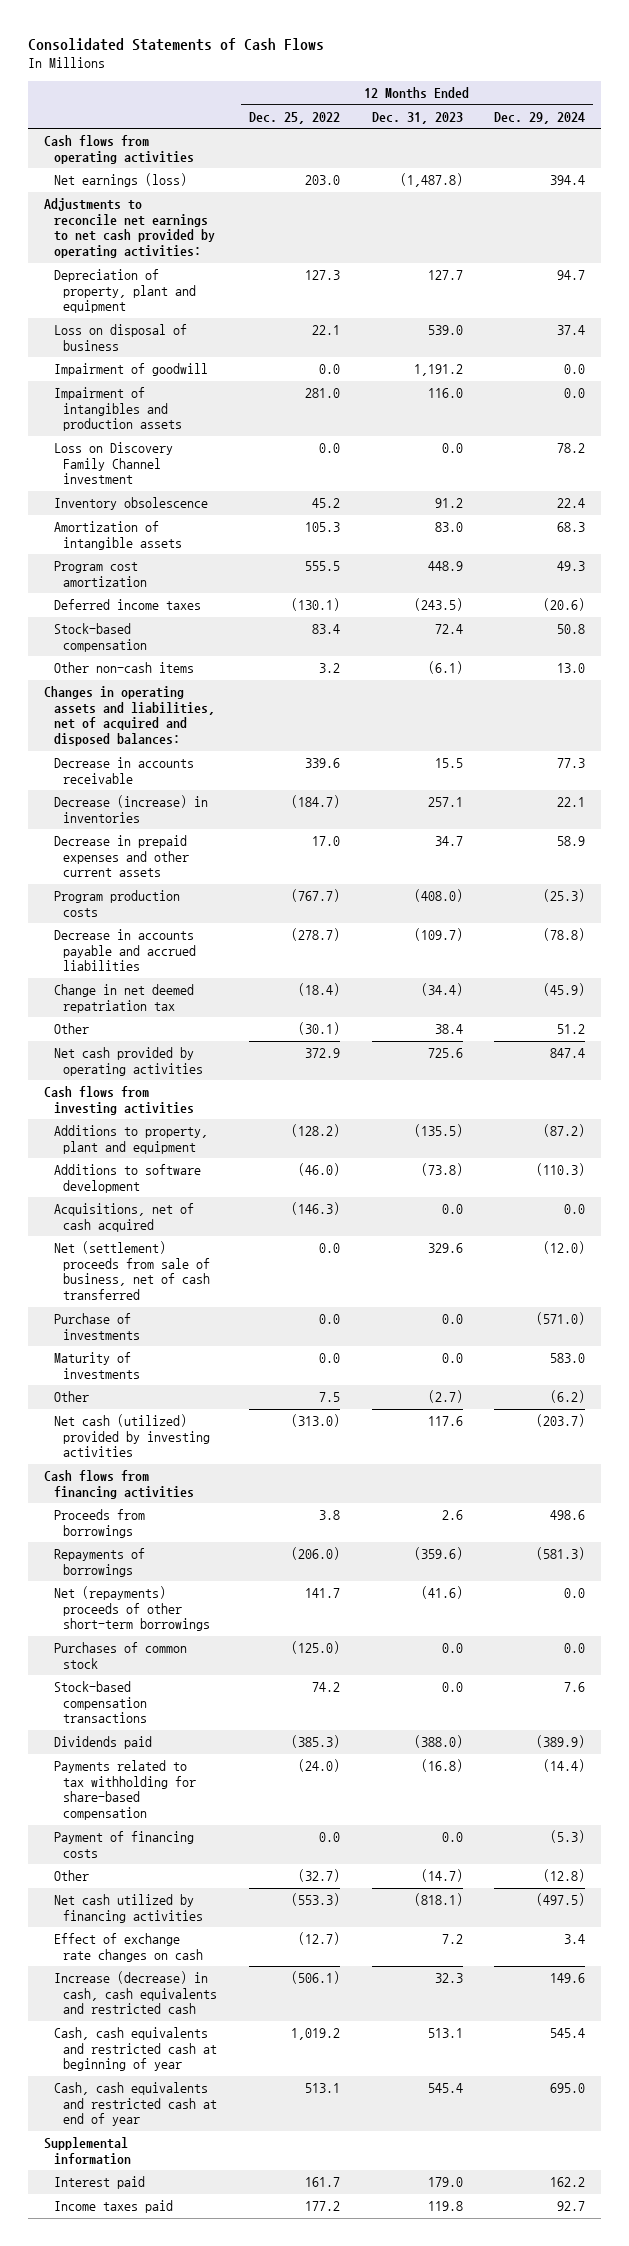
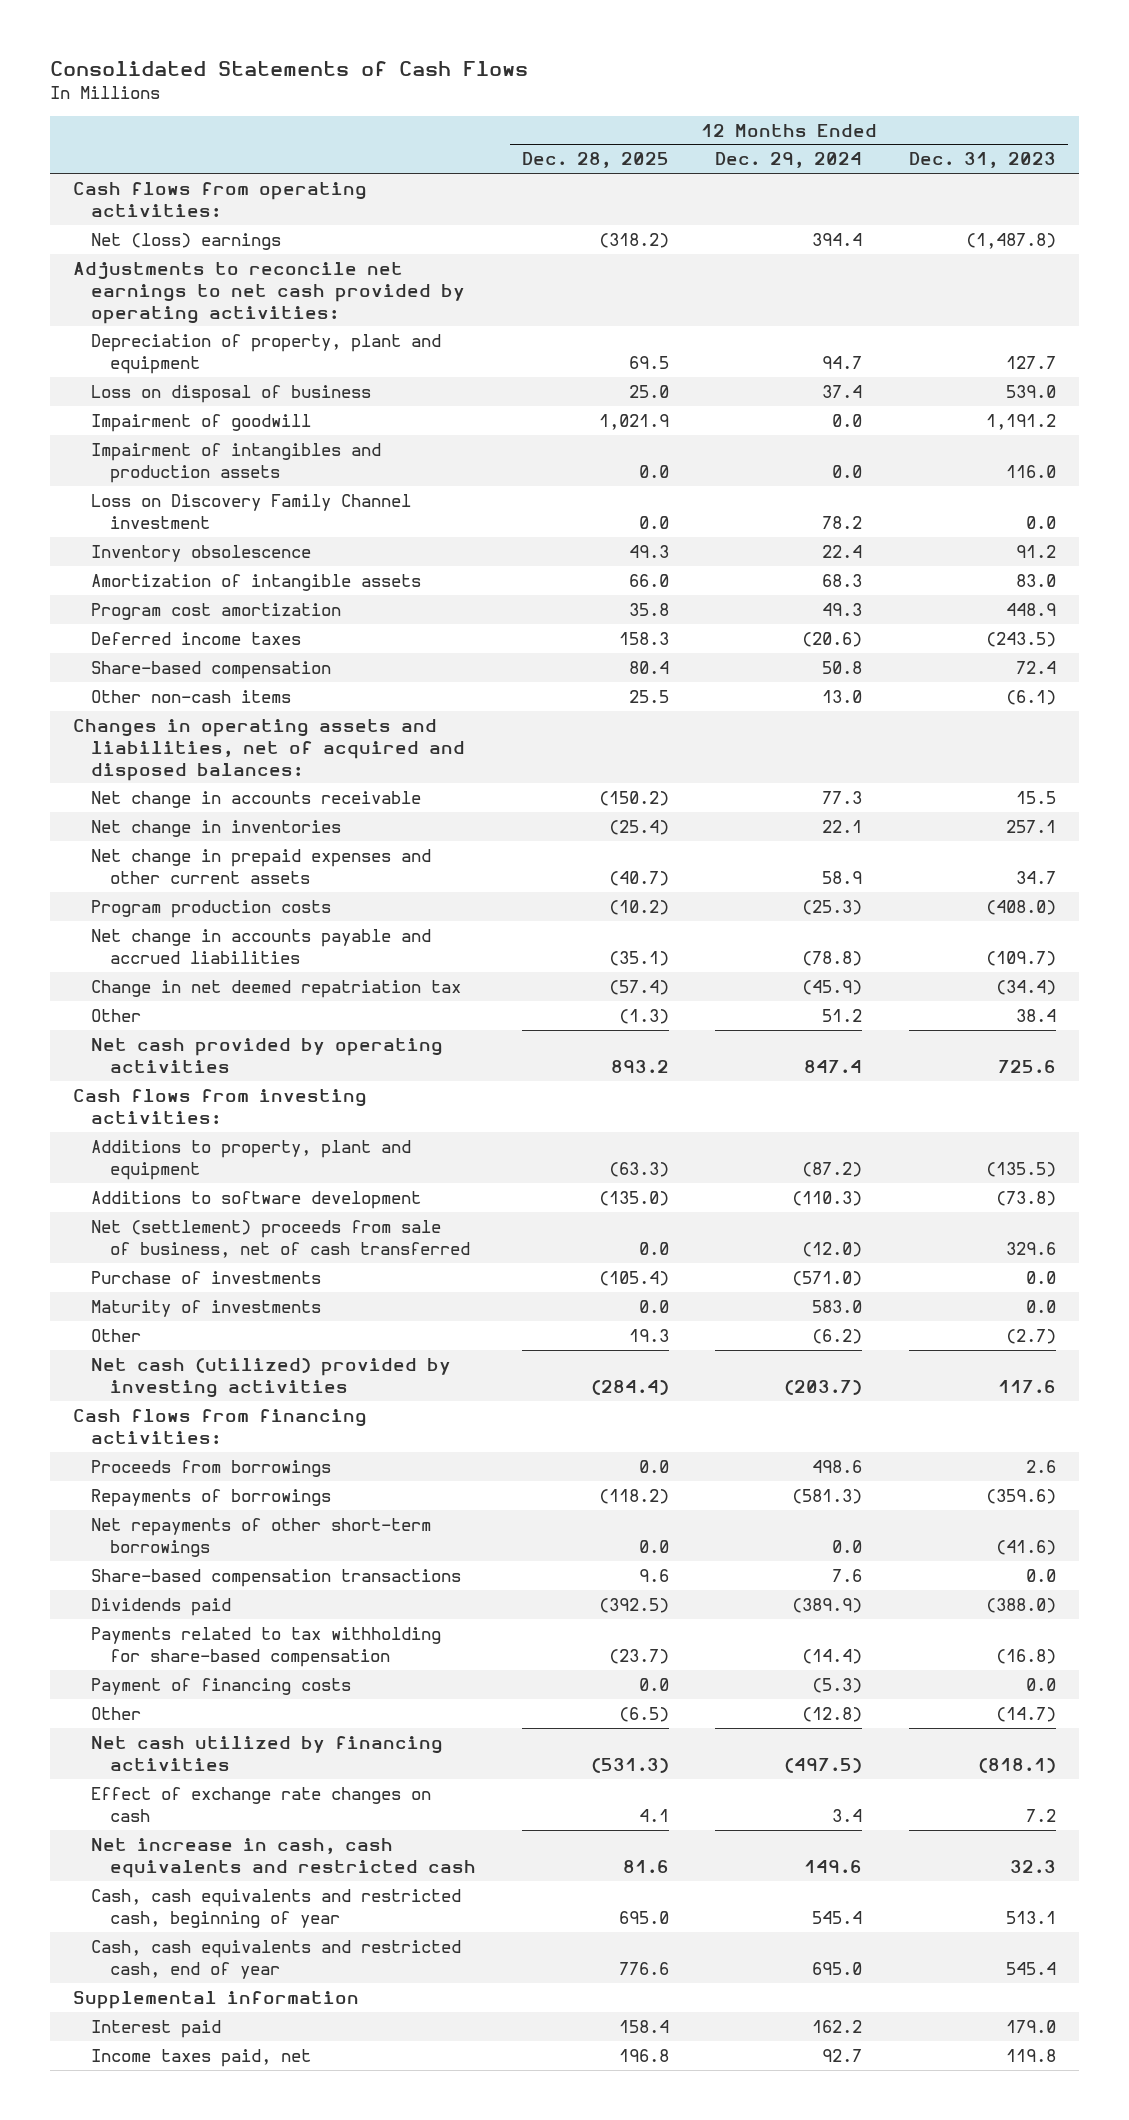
- | 12 Months Ended Dec. 25, 2022 | 12 Months Ended Dec. 31, 2023 | 12 Months Ended Dec. 29, 2024
+ | 12 Months Ended Dec. 28, 2025 | 12 Months Ended Dec. 29, 2024 | 12 Months Ended Dec. 31, 2023
- Cash flows from operating activities
- Net earnings (loss) | 203.0 | (1,487.8) | 394.4
+ Cash flows from operating activities:
+ Net (loss) earnings | (318.2) | 394.4 | (1,487.8)
- Stock-based compensation | 83.4 | 72.4 | 50.8
+ Share-based compensation | 80.4 | 50.8 | 72.4
- Decrease in accounts receivable | 339.6 | 15.5 | 77.3
- Decrease (increase) in inventories | (184.7) | 257.1 | 22.1
- Decrease in prepaid expenses and other current assets | 17.0 | 34.7 | 58.9
+ Net change in accounts receivable | (150.2) | 77.3 | 15.5
+ Net change in inventories | (25.4) | 22.1 | 257.1
+ Net change in prepaid expenses and other current assets | (40.7) | 58.9 | 34.7
- Decrease in accounts payable and accrued liabilities | (278.7) | (109.7) | (78.8)
+ Net change in accounts payable and accrued liabilities | (35.1) | (78.8) | (109.7)
- Cash flows from investing activities
+ Cash flows from investing activities:
- Acquisitions, net of cash acquired | (146.3) | 0.0 | 0.0
- Cash flows from financing activities
+ Cash flows from financing activities:
- Net (repayments) proceeds of other short-term borrowings | 141.7 | (41.6) | 0.0
- Purchases of common stock | (125.0) | 0.0 | 0.0
- Stock-based compensation transactions | 74.2 | 0.0 | 7.6
+ Net repayments of other short-term borrowings | 0.0 | 0.0 | (41.6)
+ Share-based compensation transactions | 9.6 | 7.6 | 0.0
- Increase (decrease) in cash, cash equivalents and restricted cash | (506.1) | 32.3 | 149.6
- Cash, cash equivalents and restricted cash at beginning of year | 1,019.2 | 513.1 | 545.4
- Cash, cash equivalents and restricted cash at end of year | 513.1 | 545.4 | 695.0
+ Net increase in cash, cash equivalents and restricted cash | 81.6 | 149.6 | 32.3
+ Cash, cash equivalents and restricted cash, beginning of year | 695.0 | 545.4 | 513.1
+ Cash, cash equivalents and restricted cash, end of year | 776.6 | 695.0 | 545.4
- Income taxes paid | 177.2 | 119.8 | 92.7
+ Income taxes paid, net | 196.8 | 92.7 | 119.8

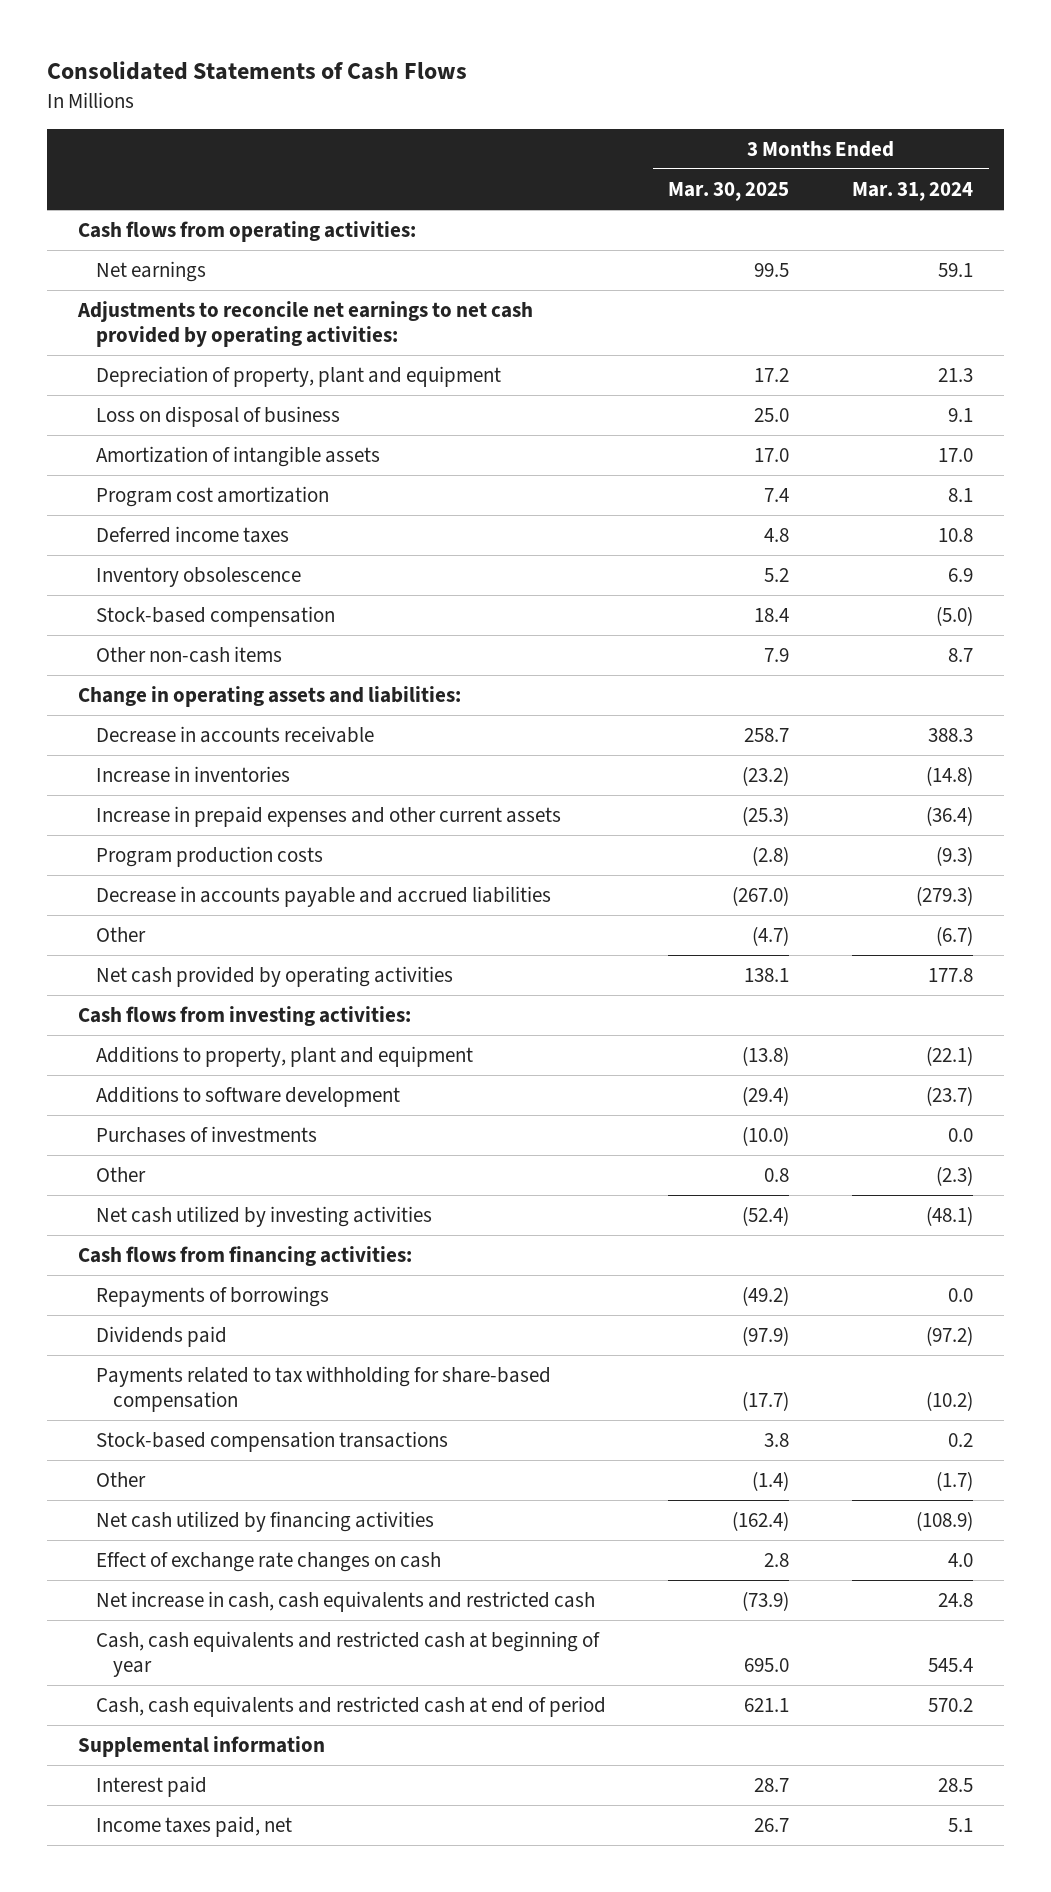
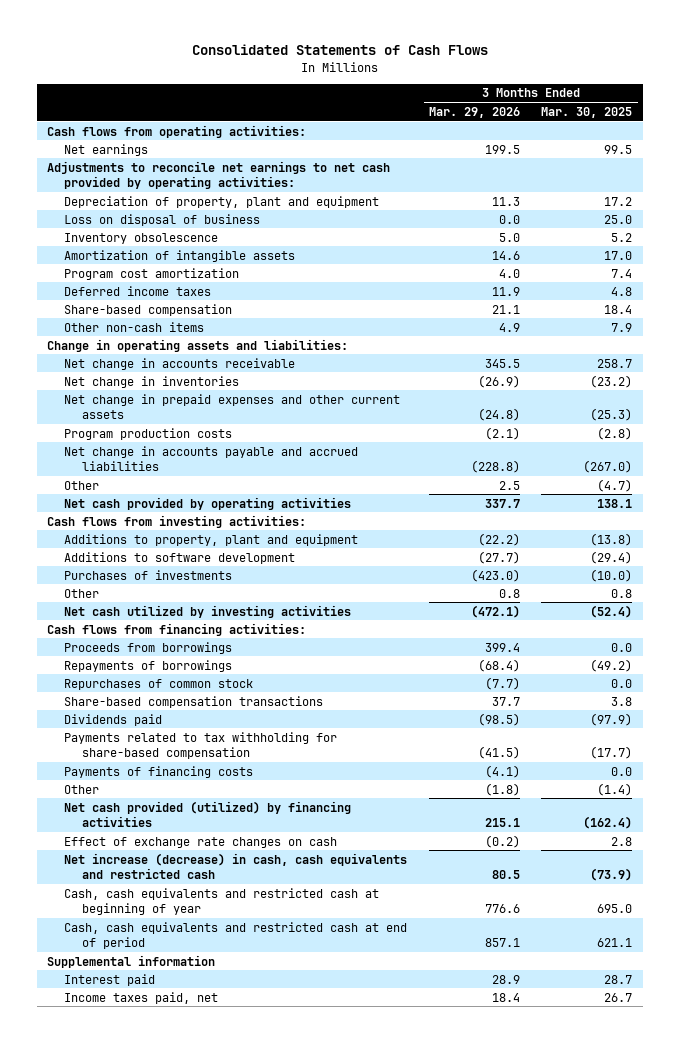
- | 3 Months Ended Mar. 30, 2025 | 3 Months Ended Mar. 31, 2024
+ | 3 Months Ended Mar. 29, 2026 | 3 Months Ended Mar. 30, 2025
moved up: Inventory obsolescence | 5.0 | 5.2
- Stock-based compensation | 18.4 | (5.0)
+ Share-based compensation | 21.1 | 18.4
- Decrease in accounts receivable | 258.7 | 388.3
- Increase in inventories | (23.2) | (14.8)
- Increase in prepaid expenses and other current assets | (25.3) | (36.4)
+ Net change in accounts receivable | 345.5 | 258.7
+ Net change in inventories | (26.9) | (23.2)
+ Net change in prepaid expenses and other current assets | (24.8) | (25.3)
- Decrease in accounts payable and accrued liabilities | (267.0) | (279.3)
+ Net change in accounts payable and accrued liabilities | (228.8) | (267.0)
+ Proceeds from borrowings | 399.4 | 0.0
+ Repurchases of common stock | (7.7) | 0.0
+ Share-based compensation transactions | 37.7 | 3.8
- Stock-based compensation transactions | 3.8 | 0.2
+ Payments of financing costs | (4.1) | 0.0
- Net cash utilized by financing activities | (162.4) | (108.9)
+ Net cash provided (utilized) by financing activities | 215.1 | (162.4)
- Net increase in cash, cash equivalents and restricted cash | (73.9) | 24.8
+ Net increase (decrease) in cash, cash equivalents and restricted cash | 80.5 | (73.9)

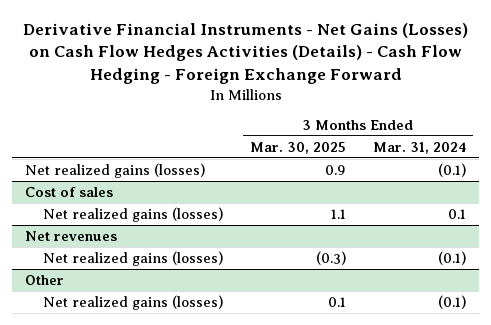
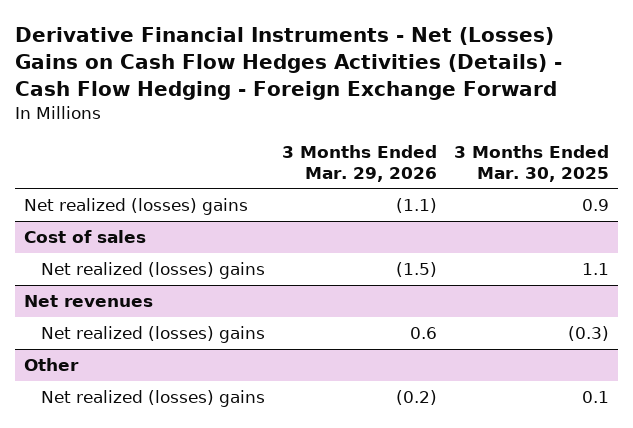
- Derivative Financial Instruments - Net Gains (Losses) on Cash Flow Hedges Activities (Details) - Cash Flow Hedging - Foreign Exchange Forward
+ Derivative Financial Instruments - Net (Losses) Gains on Cash Flow Hedges Activities (Details) - Cash Flow Hedging - Foreign Exchange Forward
- | 3 Months Ended Mar. 30, 2025 | 3 Months Ended Mar. 31, 2024
+ | 3 Months Ended Mar. 29, 2026 | 3 Months Ended Mar. 30, 2025
- Net realized gains (losses) | 0.9 | (0.1)
+ Net realized (losses) gains | (1.1) | 0.9
@ Cost of sales
- Net realized gains (losses) | 1.1 | 0.1
+ Net realized (losses) gains | (1.5) | 1.1
@ Net revenues
- Net realized gains (losses) | (0.3) | (0.1)
+ Net realized (losses) gains | 0.6 | (0.3)
@ Other
- Net realized gains (losses) | 0.1 | (0.1)
+ Net realized (losses) gains | (0.2) | 0.1

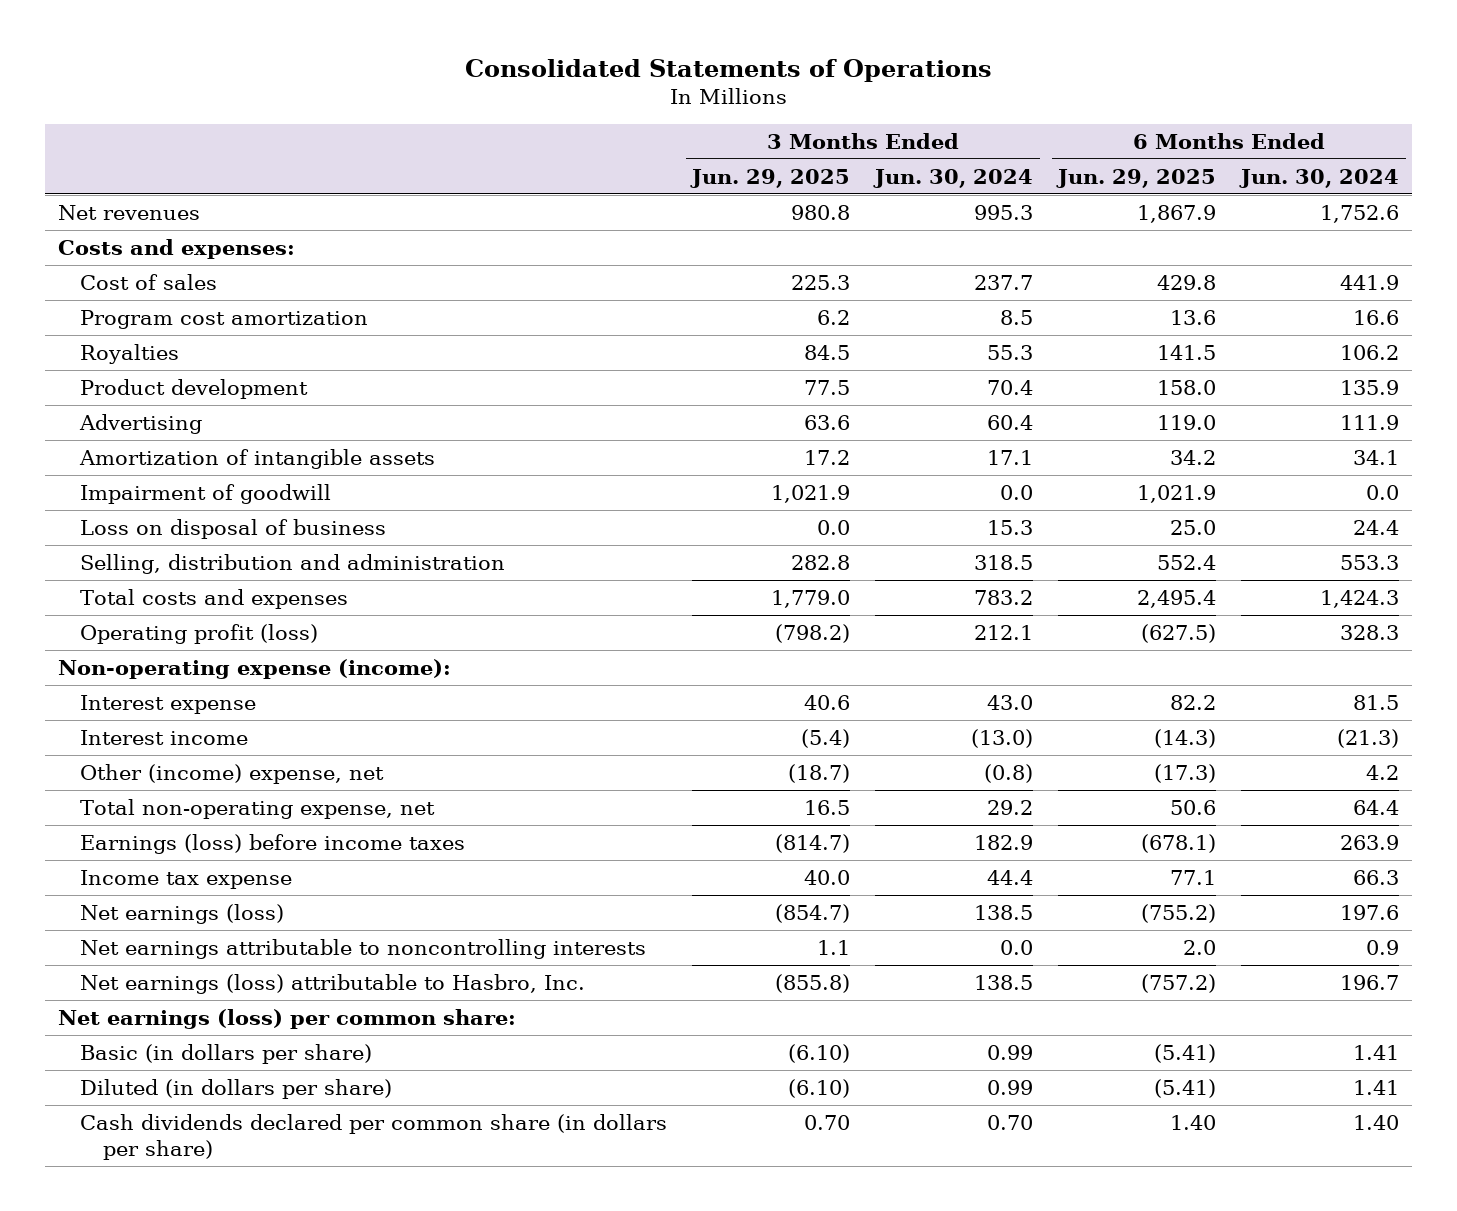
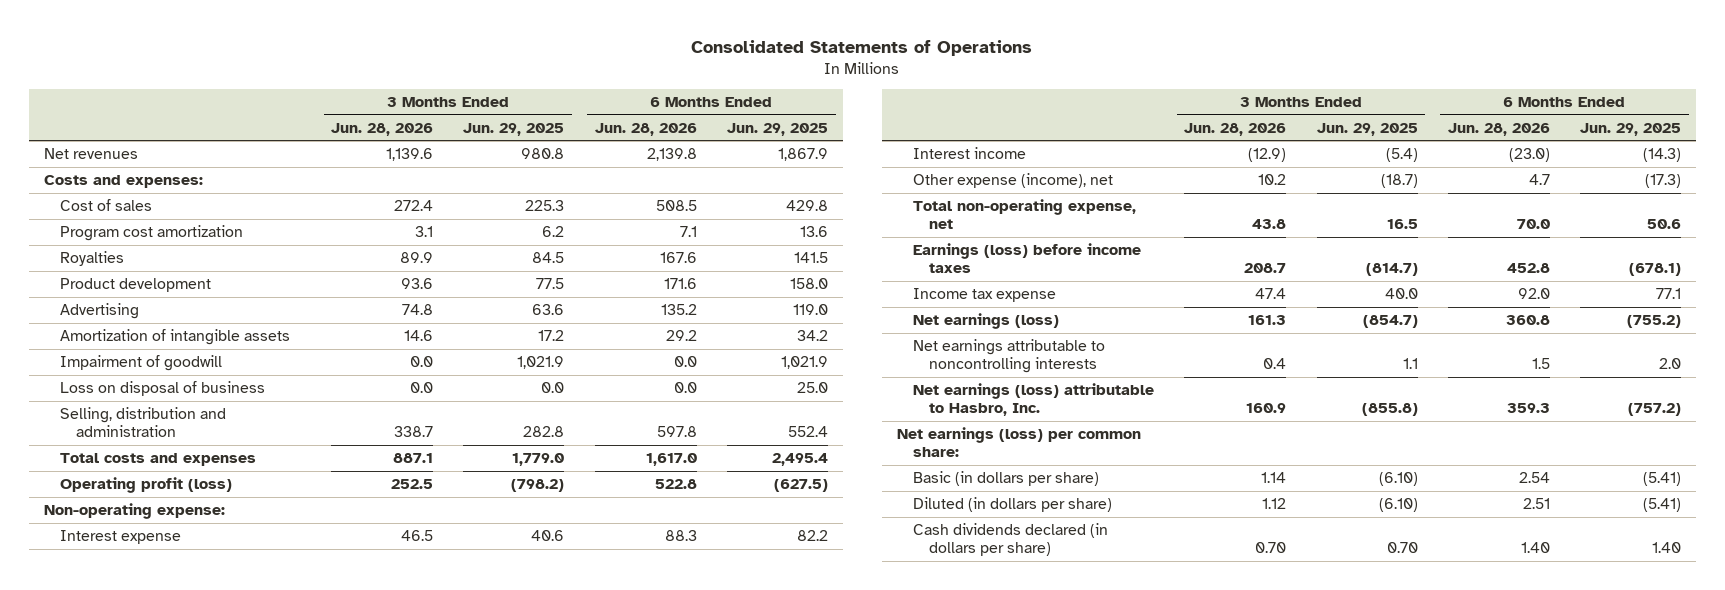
- | 3 Months Ended Jun. 29, 2025 | 3 Months Ended Jun. 30, 2024 | 6 Months Ended Jun. 29, 2025 | 6 Months Ended Jun. 30, 2024
+ | 3 Months Ended Jun. 28, 2026 | 3 Months Ended Jun. 29, 2025 | 6 Months Ended Jun. 28, 2026 | 6 Months Ended Jun. 29, 2025
- Non-operating expense (income):
+ Non-operating expense:
- Other (income) expense, net | (18.7) | (0.8) | (17.3) | 4.2
+ Other expense (income), net | 10.2 | (18.7) | 4.7 | (17.3)
- Cash dividends declared per common share (in dollars per share) | 0.70 | 0.70 | 1.40 | 1.40
+ Cash dividends declared (in dollars per share) | 0.70 | 0.70 | 1.40 | 1.40

